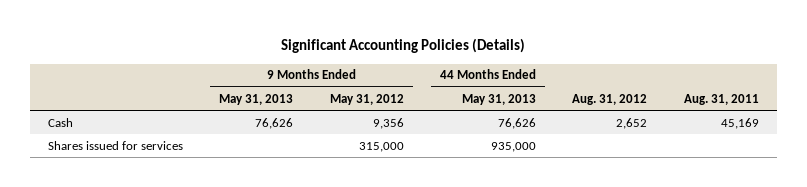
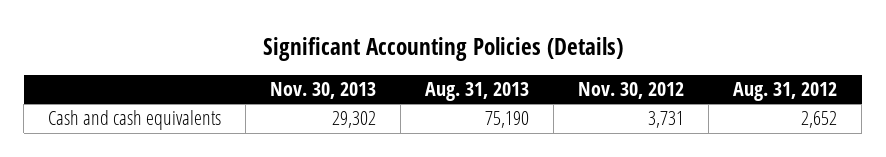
- | 9 Months Ended May 31, 2013 | 9 Months Ended May 31, 2012 | 44 Months Ended May 31, 2013 | Aug. 31, 2012 | Aug. 31, 2011
+ | Nov. 30, 2013 | Aug. 31, 2013 | Nov. 30, 2012 | Aug. 31, 2012
- Cash | 76,626 | 9,356 | 76,626 | 2,652 | 45,169
- Shares issued for services | | 315,000 | 935,000 | |
+ Cash and cash equivalents | 29,302 | 75,190 | 3,731 | 2,652

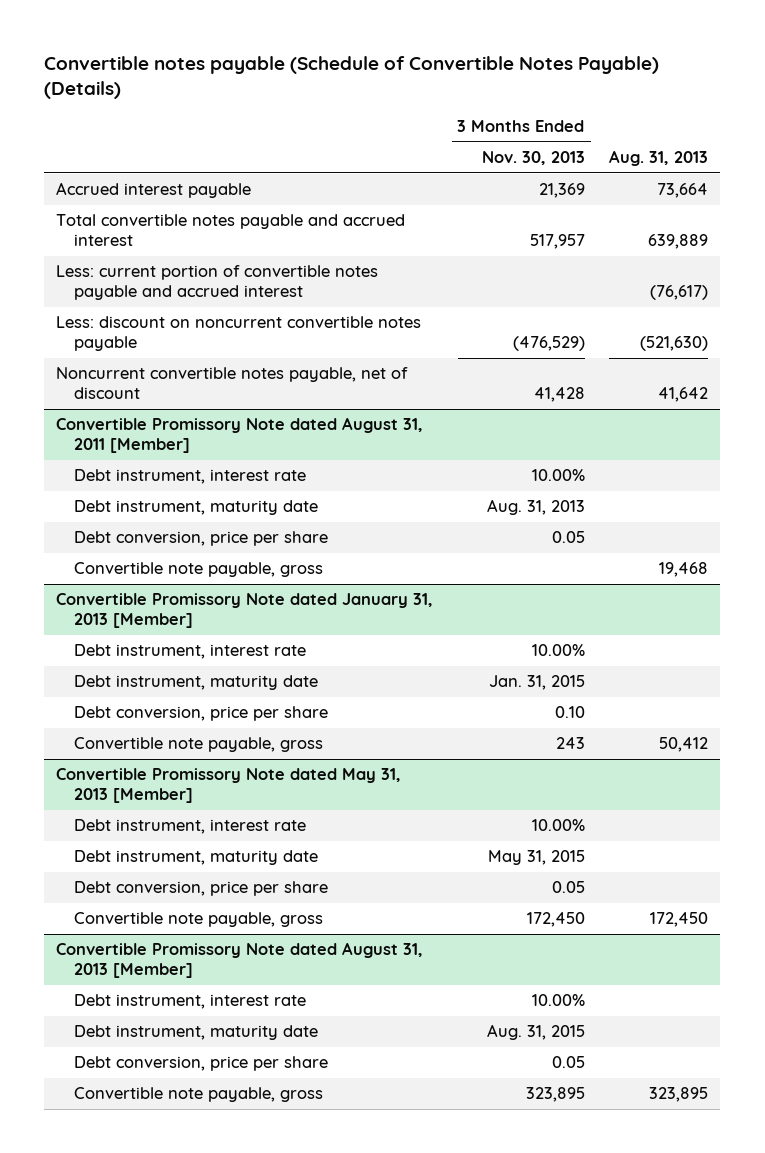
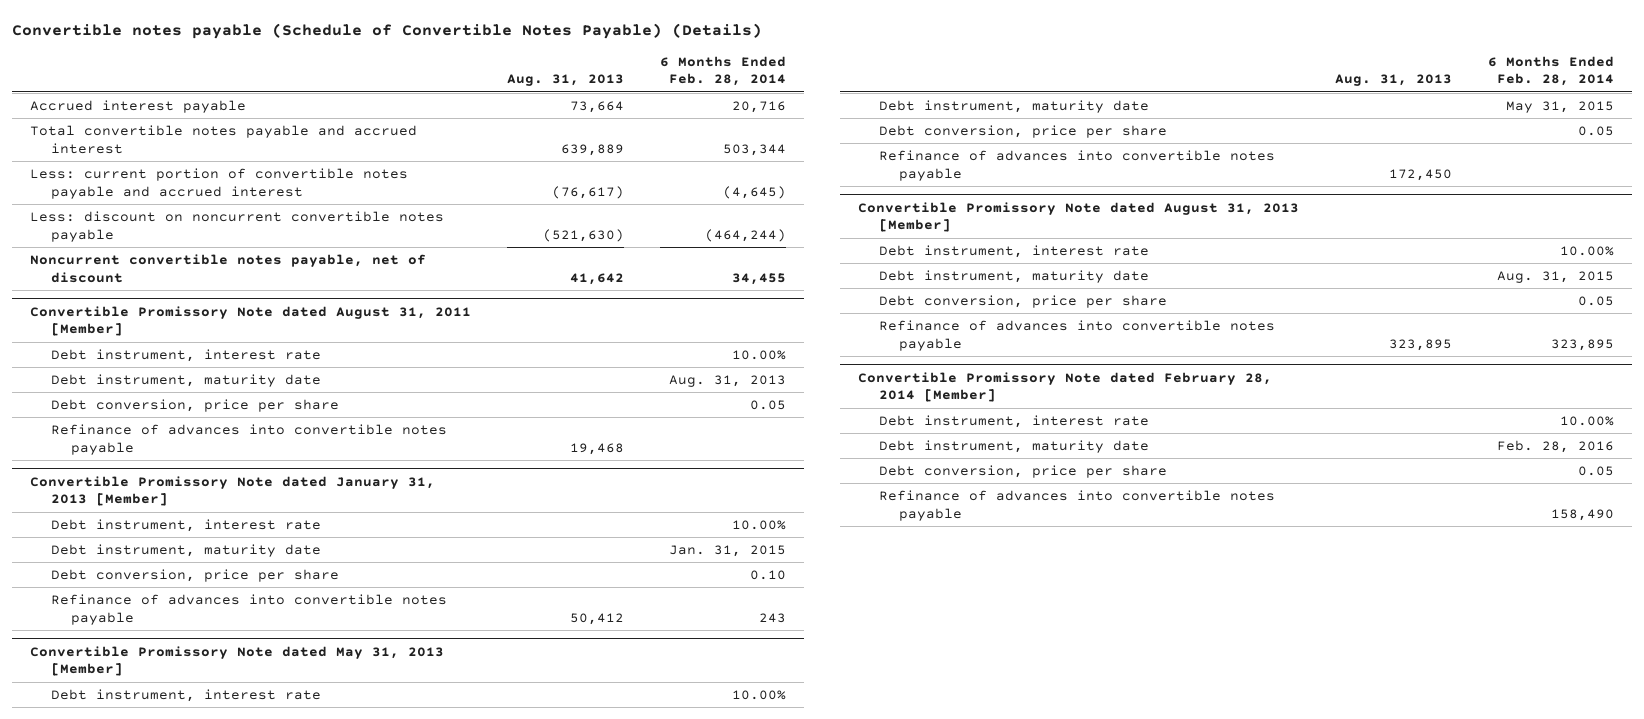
- | 3 Months Ended Nov. 30, 2013 | Aug. 31, 2013
+ | Aug. 31, 2013 | 6 Months Ended Feb. 28, 2014
@ Convertible Promissory Note dated August 31, 2011 [Member]
- Convertible note payable, gross | | 19,468
+ Refinance of advances into convertible notes payable | 19,468 |
@ Convertible Promissory Note dated January 31, 2013 [Member]
- Convertible note payable, gross | 243 | 50,412
+ Refinance of advances into convertible notes payable | 50,412 | 243
@ Convertible Promissory Note dated May 31, 2013 [Member]
- Convertible note payable, gross | 172,450 | 172,450
+ Refinance of advances into convertible notes payable | 172,450 |
@ Convertible Promissory Note dated August 31, 2013 [Member]
- Convertible note payable, gross | 323,895 | 323,895
+ Refinance of advances into convertible notes payable | 323,895 | 323,895
+ Convertible Promissory Note dated February 28, 2014 [Member]
+ Debt instrument, interest rate | | 10.00%
+ Debt instrument, maturity date | | Feb. 28, 2016
+ Debt conversion, price per share | | 0.05
+ Refinance of advances into convertible notes payable | | 158,490

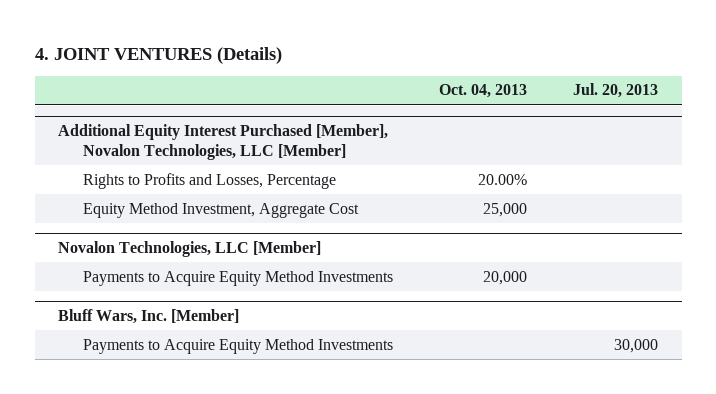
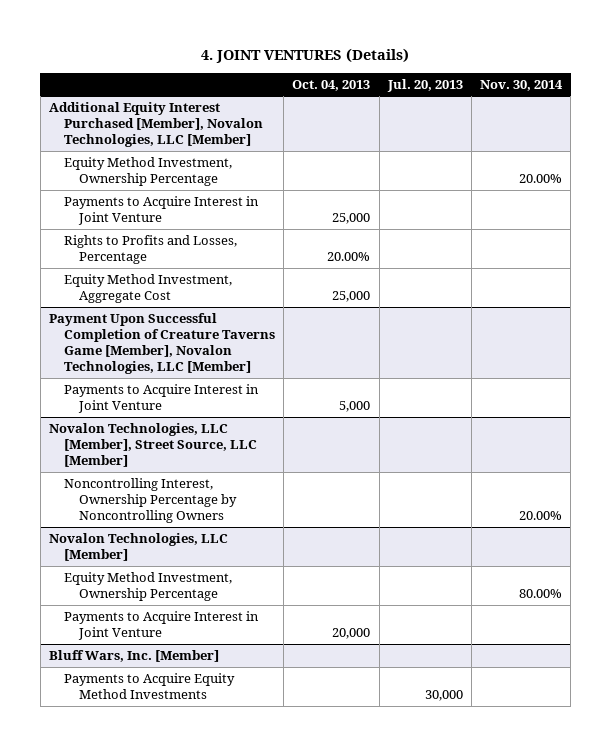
- | Oct. 04, 2013 | Jul. 20, 2013
+ | Oct. 04, 2013 | Jul. 20, 2013 | Nov. 30, 2014
@ Additional Equity Interest Purchased [Member], Novalon Technologies, LLC [Member]
+ Equity Method Investment, Ownership Percentage | | | 20.00%
+ Payments to Acquire Interest in Joint Venture | 25,000 | |
+ Payment Upon Successful Completion of Creature Taverns Game [Member], Novalon Technologies, LLC [Member]
+ Payments to Acquire Interest in Joint Venture | 5,000 | |
+ Novalon Technologies, LLC [Member], Street Source, LLC [Member]
+ Noncontrolling Interest, Ownership Percentage by Noncontrolling Owners | | | 20.00%
@ Novalon Technologies, LLC [Member]
- Payments to Acquire Equity Method Investments | 20,000 |
+ Equity Method Investment, Ownership Percentage | | | 80.00%
+ Payments to Acquire Interest in Joint Venture | 20,000 | |

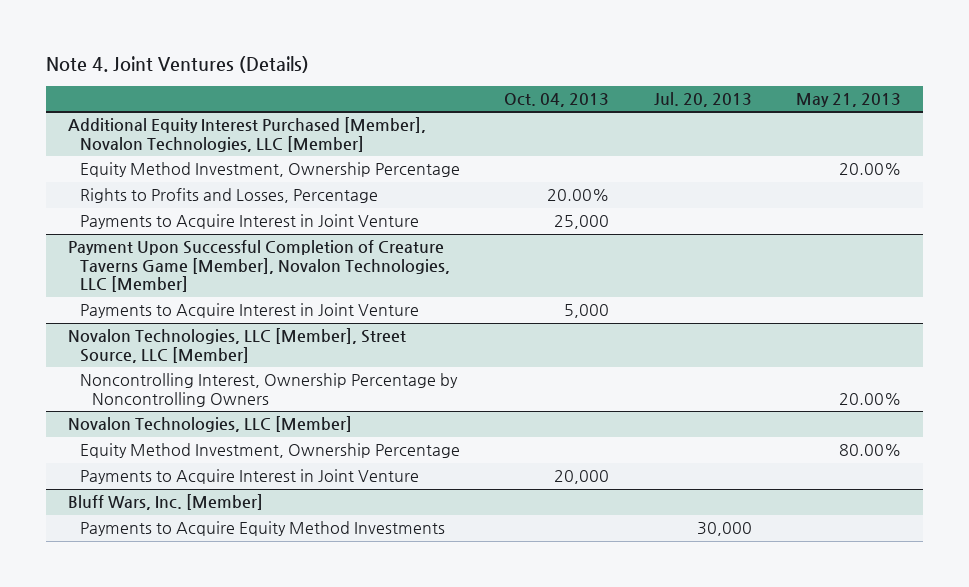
- 4. JOINT VENTURES (Details)
+ Note 4. Joint Ventures (Details)
- | Oct. 04, 2013 | Jul. 20, 2013 | Nov. 30, 2014
+ | Oct. 04, 2013 | Jul. 20, 2013 | May 21, 2013
@ Additional Equity Interest Purchased [Member], Novalon Technologies, LLC [Member]
- Equity Method Investment, Aggregate Cost | 25,000 | |
moved down: Payments to Acquire Interest in Joint Venture | 25,000 | |

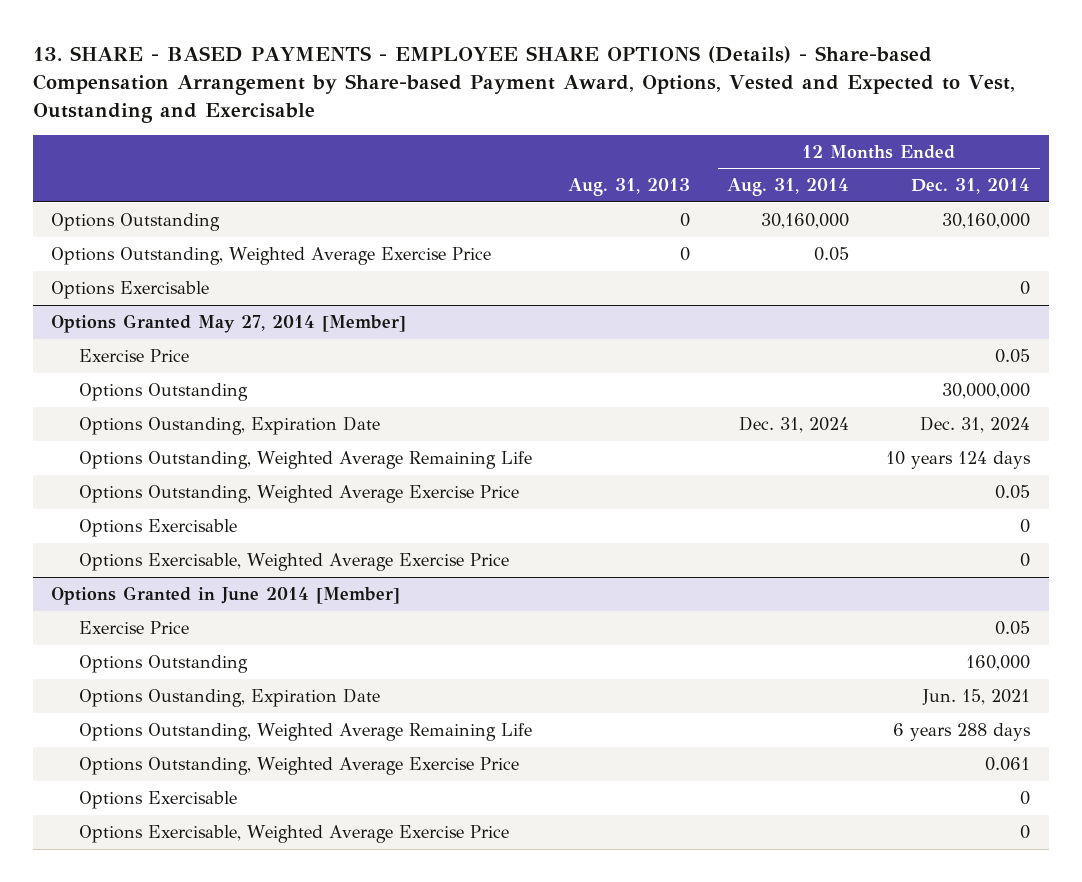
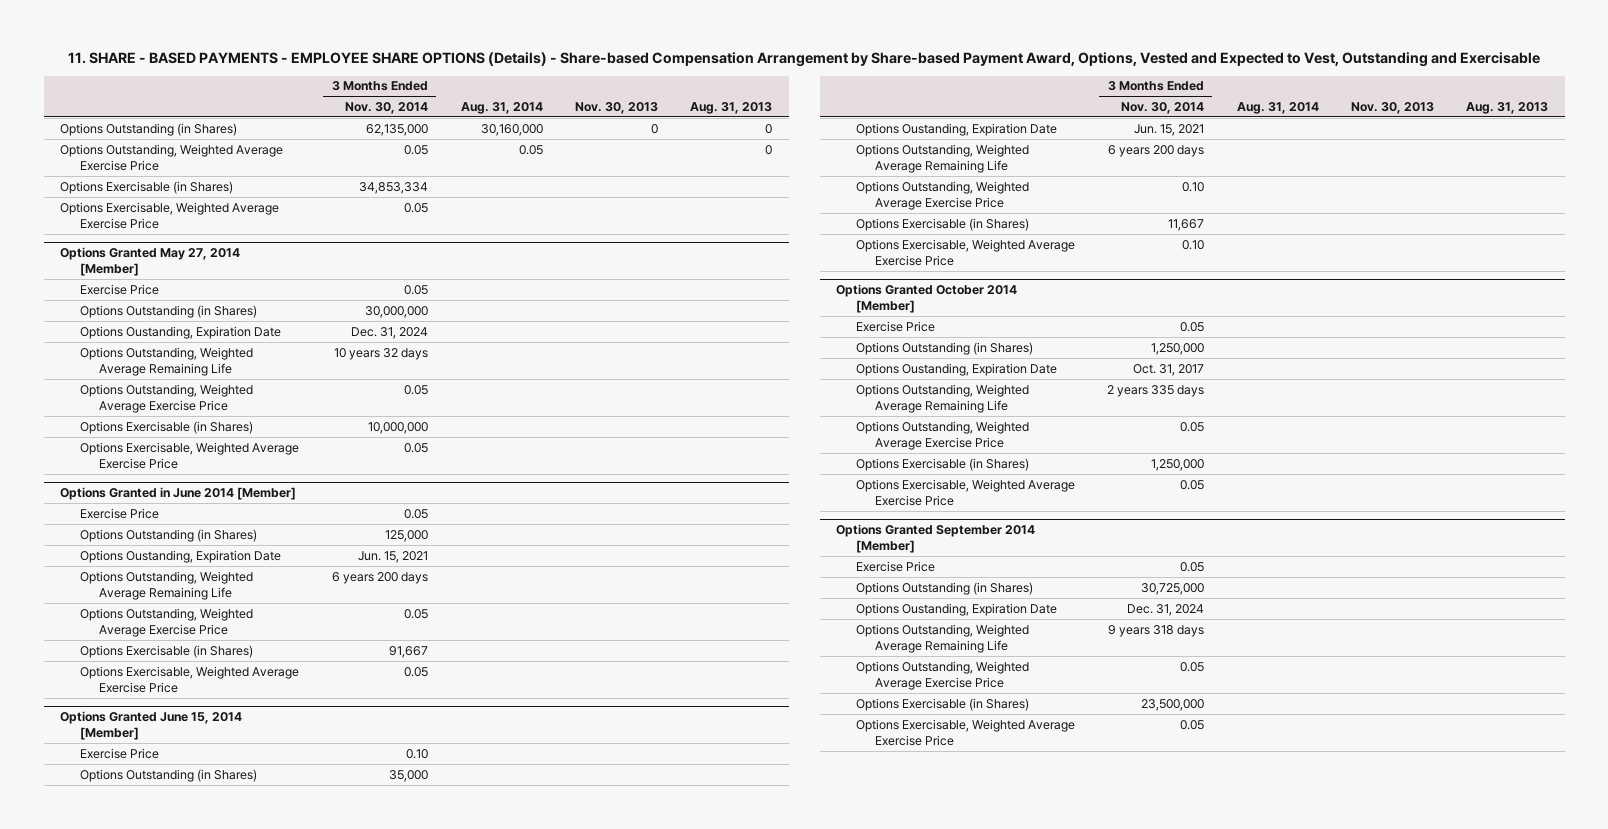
- 13. SHARE - BASED PAYMENTS - EMPLOYEE SHARE OPTIONS (Details) - Share-based Compensation Arrangement by Share-based Payment Award, Options, Vested and Expected to Vest, Outstanding and Exercisable
+ 11. SHARE - BASED PAYMENTS - EMPLOYEE SHARE OPTIONS (Details) - Share-based Compensation Arrangement by Share-based Payment Award, Options, Vested and Expected to Vest, Outstanding and Exercisable
- | Aug. 31, 2013 | 12 Months Ended Aug. 31, 2014 | 12 Months Ended Dec. 31, 2014
+ | 3 Months Ended Nov. 30, 2014 | Aug. 31, 2014 | Nov. 30, 2013 | Aug. 31, 2013
- Options Outstanding | 0 | 30,160,000 | 30,160,000
+ Options Outstanding (in Shares) | 62,135,000 | 30,160,000 | 0 | 0
- Options Exercisable | | | 0
+ Options Exercisable (in Shares) | 34,853,334 | | |
+ Options Exercisable, Weighted Average Exercise Price | 0.05 | | |
@ Options Granted May 27, 2014 [Member]
- Options Outstanding | | | 30,000,000
+ Options Outstanding (in Shares) | 30,000,000 | | |
- Options Exercisable | | | 0
+ Options Exercisable (in Shares) | 10,000,000 | | |
@ Options Granted in June 2014 [Member]
- Options Outstanding | | | 160,000
+ Options Outstanding (in Shares) | 125,000 | | |
- Options Exercisable | | | 0
+ Options Exercisable (in Shares) | 91,667 | | |
+ Options Granted June 15, 2014 [Member]
+ Exercise Price | 0.10 | | |
+ Options Outstanding (in Shares) | 35,000 | | |
+ Options Oustanding, Expiration Date | Jun. 15, 2021 | | |
+ Options Outstanding, Weighted Average Remaining Life | 6 years 200 days | | |
+ Options Outstanding, Weighted Average Exercise Price | 0.10 | | |
+ Options Exercisable (in Shares) | 11,667 | | |
+ Options Exercisable, Weighted Average Exercise Price | 0.10 | | |
+ Options Granted October 2014 [Member]
+ Exercise Price | 0.05 | | |
+ Options Outstanding (in Shares) | 1,250,000 | | |
+ Options Oustanding, Expiration Date | Oct. 31, 2017 | | |
+ Options Outstanding, Weighted Average Remaining Life | 2 years 335 days | | |
+ Options Outstanding, Weighted Average Exercise Price | 0.05 | | |
+ Options Exercisable (in Shares) | 1,250,000 | | |
+ Options Exercisable, Weighted Average Exercise Price | 0.05 | | |
+ Options Granted September 2014 [Member]
+ Exercise Price | 0.05 | | |
+ Options Outstanding (in Shares) | 30,725,000 | | |
+ Options Oustanding, Expiration Date | Dec. 31, 2024 | | |
+ Options Outstanding, Weighted Average Remaining Life | 9 years 318 days | | |
+ Options Outstanding, Weighted Average Exercise Price | 0.05 | | |
+ Options Exercisable (in Shares) | 23,500,000 | | |
+ Options Exercisable, Weighted Average Exercise Price | 0.05 | | |

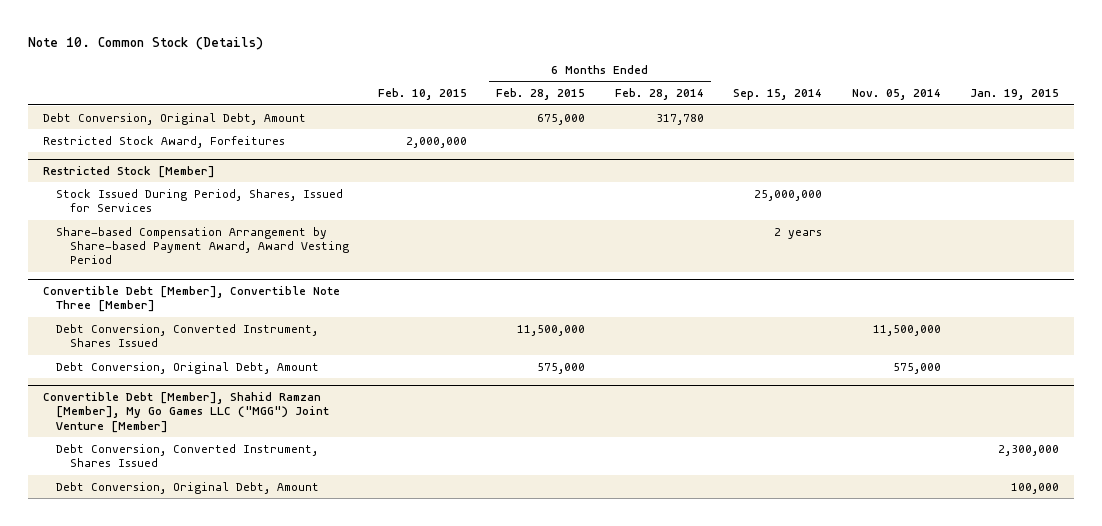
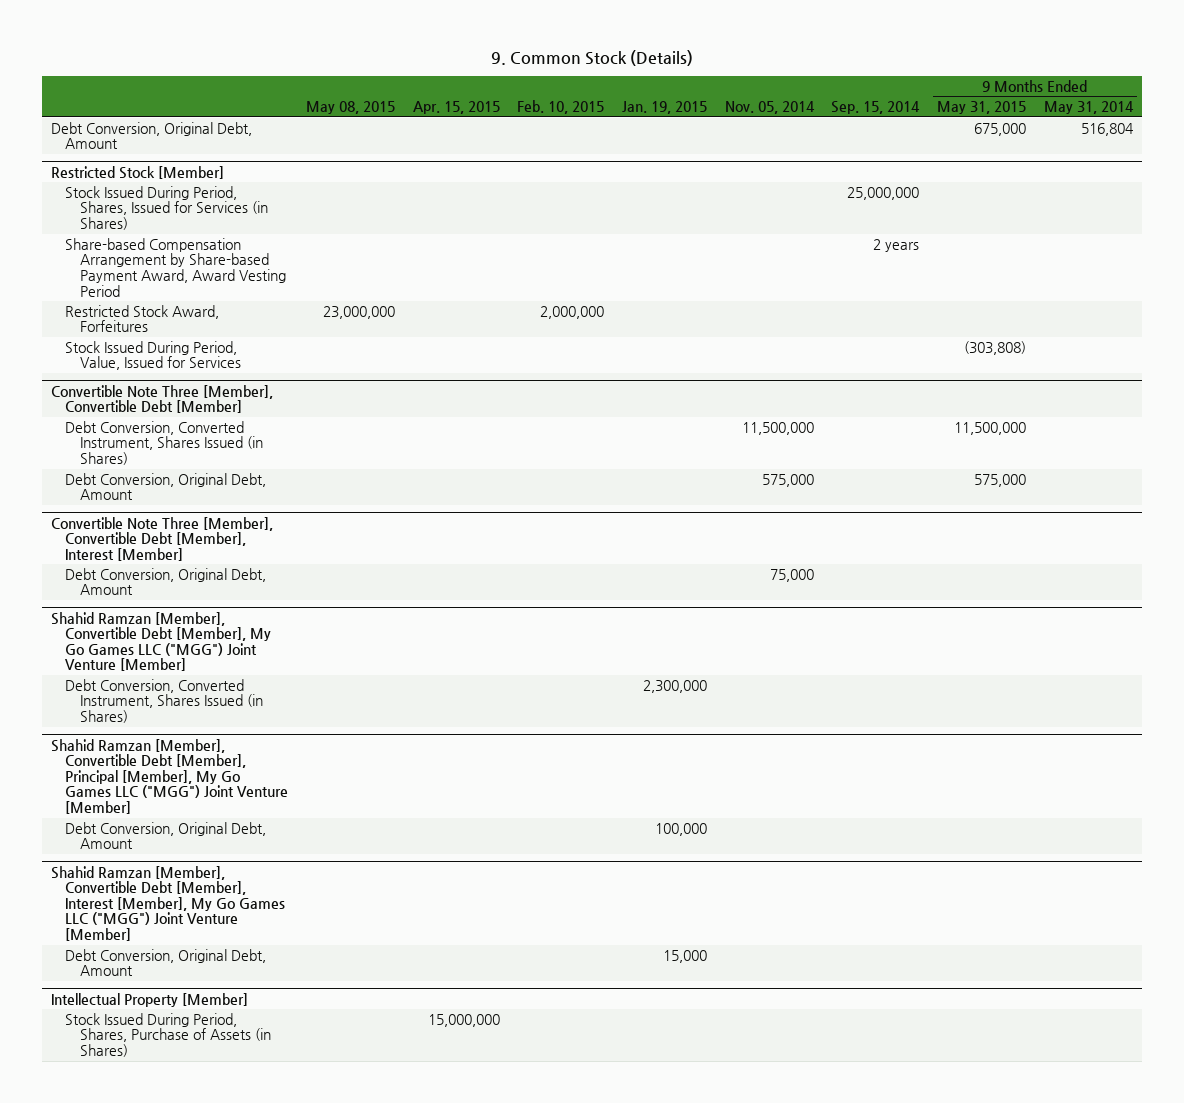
- Note 10. Common Stock (Details)
+ 9. Common Stock (Details)
- | Feb. 10, 2015 | 6 Months Ended Feb. 28, 2015 | 6 Months Ended Feb. 28, 2014 | Sep. 15, 2014 | Nov. 05, 2014 | Jan. 19, 2015
+ | May 08, 2015 | Apr. 15, 2015 | Feb. 10, 2015 | Jan. 19, 2015 | Nov. 05, 2014 | Sep. 15, 2014 | 9 Months Ended May 31, 2015 | 9 Months Ended May 31, 2014
- Restricted Stock Award, Forfeitures | 2,000,000 | | | | |
@ Restricted Stock [Member]
- Stock Issued During Period, Shares, Issued for Services | | | | 25,000,000 | |
+ Stock Issued During Period, Shares, Issued for Services (in Shares) | | | | | | 25,000,000 | |
- Convertible Debt [Member], Convertible Note Three [Member]
- Debt Conversion, Converted Instrument, Shares Issued | | 11,500,000 | | | 11,500,000 |
@ Restricted Stock [Member]
+ Restricted Stock Award, Forfeitures | 23,000,000 | | 2,000,000 | | | | |
+ Stock Issued During Period, Value, Issued for Services | | | | | | | (303,808) |
+ Convertible Note Three [Member], Convertible Debt [Member]
+ Debt Conversion, Converted Instrument, Shares Issued (in Shares) | | | | | 11,500,000 | | 11,500,000 |
- Convertible Debt [Member], Shahid Ramzan [Member], My Go Games LLC ("MGG") Joint Venture [Member]
- Debt Conversion, Converted Instrument, Shares Issued | | | | | | 2,300,000
- Debt Conversion, Original Debt, Amount | | | | | | 100,000
+ Convertible Note Three [Member], Convertible Debt [Member], Interest [Member]
+ Debt Conversion, Original Debt, Amount | | | | | 75,000 | | |
+ Shahid Ramzan [Member], Convertible Debt [Member], My Go Games LLC ("MGG") Joint Venture [Member]
+ Debt Conversion, Converted Instrument, Shares Issued (in Shares) | | | | 2,300,000 | | | |
+ Shahid Ramzan [Member], Convertible Debt [Member], Principal [Member], My Go Games LLC ("MGG") Joint Venture [Member]
+ Debt Conversion, Original Debt, Amount | | | | 100,000 | | | |
+ Shahid Ramzan [Member], Convertible Debt [Member], Interest [Member], My Go Games LLC ("MGG") Joint Venture [Member]
+ Debt Conversion, Original Debt, Amount | | | | 15,000 | | | |
+ Intellectual Property [Member]
+ Stock Issued During Period, Shares, Purchase of Assets (in Shares) | | 15,000,000 | | | | | |

